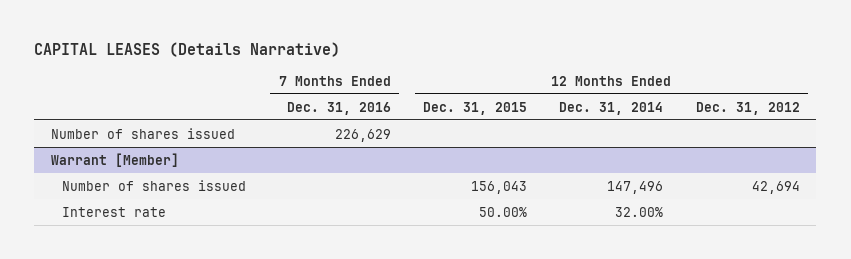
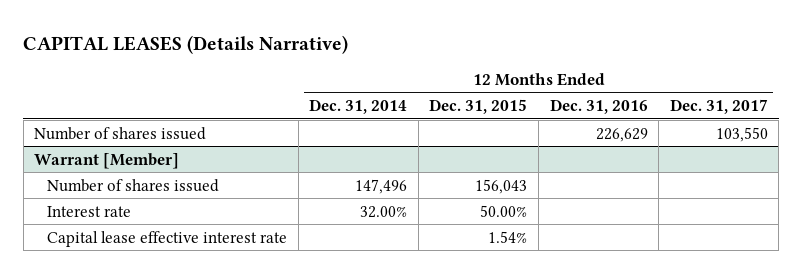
- | 7 Months Ended Dec. 31, 2016 | 12 Months Ended Dec. 31, 2015 | 12 Months Ended Dec. 31, 2014 | 12 Months Ended Dec. 31, 2012
+ | 12 Months Ended Dec. 31, 2014 | 12 Months Ended Dec. 31, 2015 | 12 Months Ended Dec. 31, 2016 | 12 Months Ended Dec. 31, 2017
@ Warrant [Member]
+ Capital lease effective interest rate | | 1.54% | |

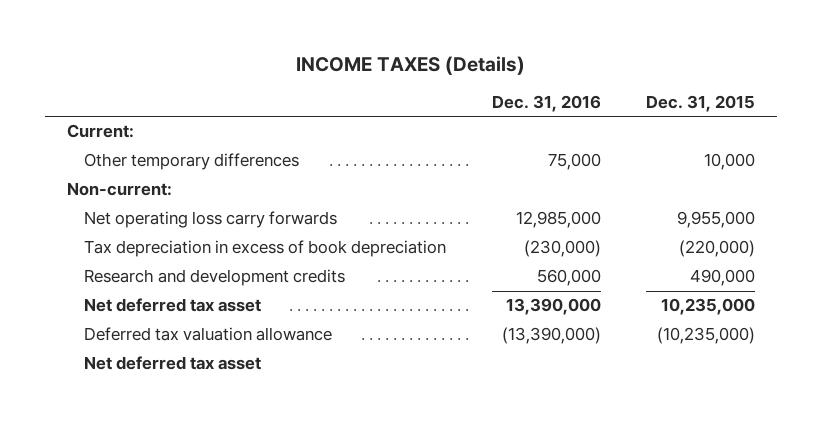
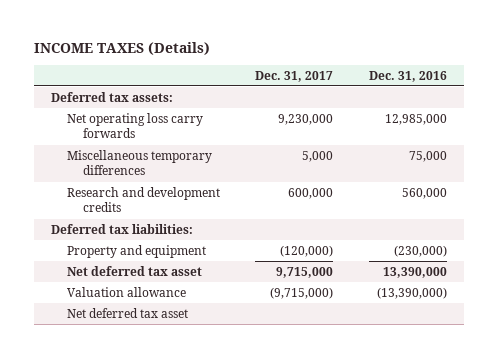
- | Dec. 31, 2016 | Dec. 31, 2015
+ | Dec. 31, 2017 | Dec. 31, 2016
- Current:
- Other temporary differences | 75,000 | 10,000
- Non-current:
+ Deferred tax assets:
- Tax depreciation in excess of book depreciation | (230,000) | (220,000)
+ Miscellaneous temporary differences | 5,000 | 75,000
+ Deferred tax liabilities:
+ Property and equipment | (120,000) | (230,000)
- Deferred tax valuation allowance | (13,390,000) | (10,235,000)
+ Valuation allowance | (9,715,000) | (13,390,000)

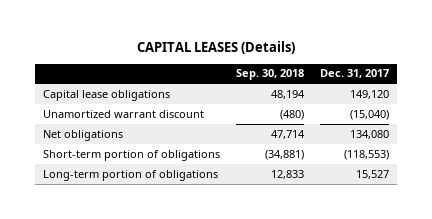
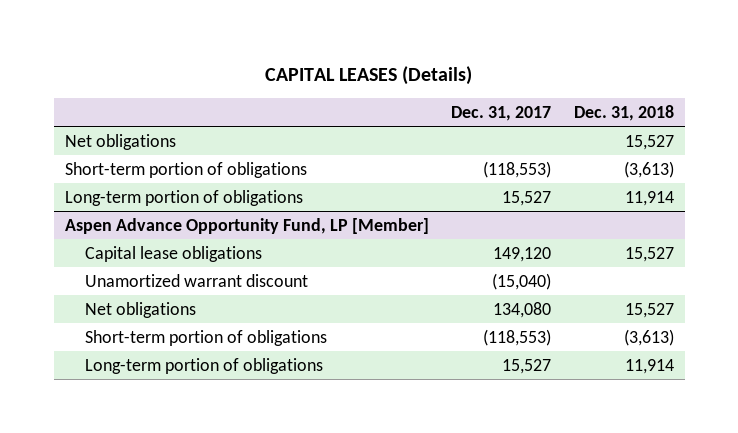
- | Sep. 30, 2018 | Dec. 31, 2017
+ | Dec. 31, 2017 | Dec. 31, 2018
+ Net obligations | | 15,527
+ Short-term portion of obligations | (118,553) | (3,613)
+ Long-term portion of obligations | 15,527 | 11,914
+ Aspen Advance Opportunity Fund, LP [Member]

